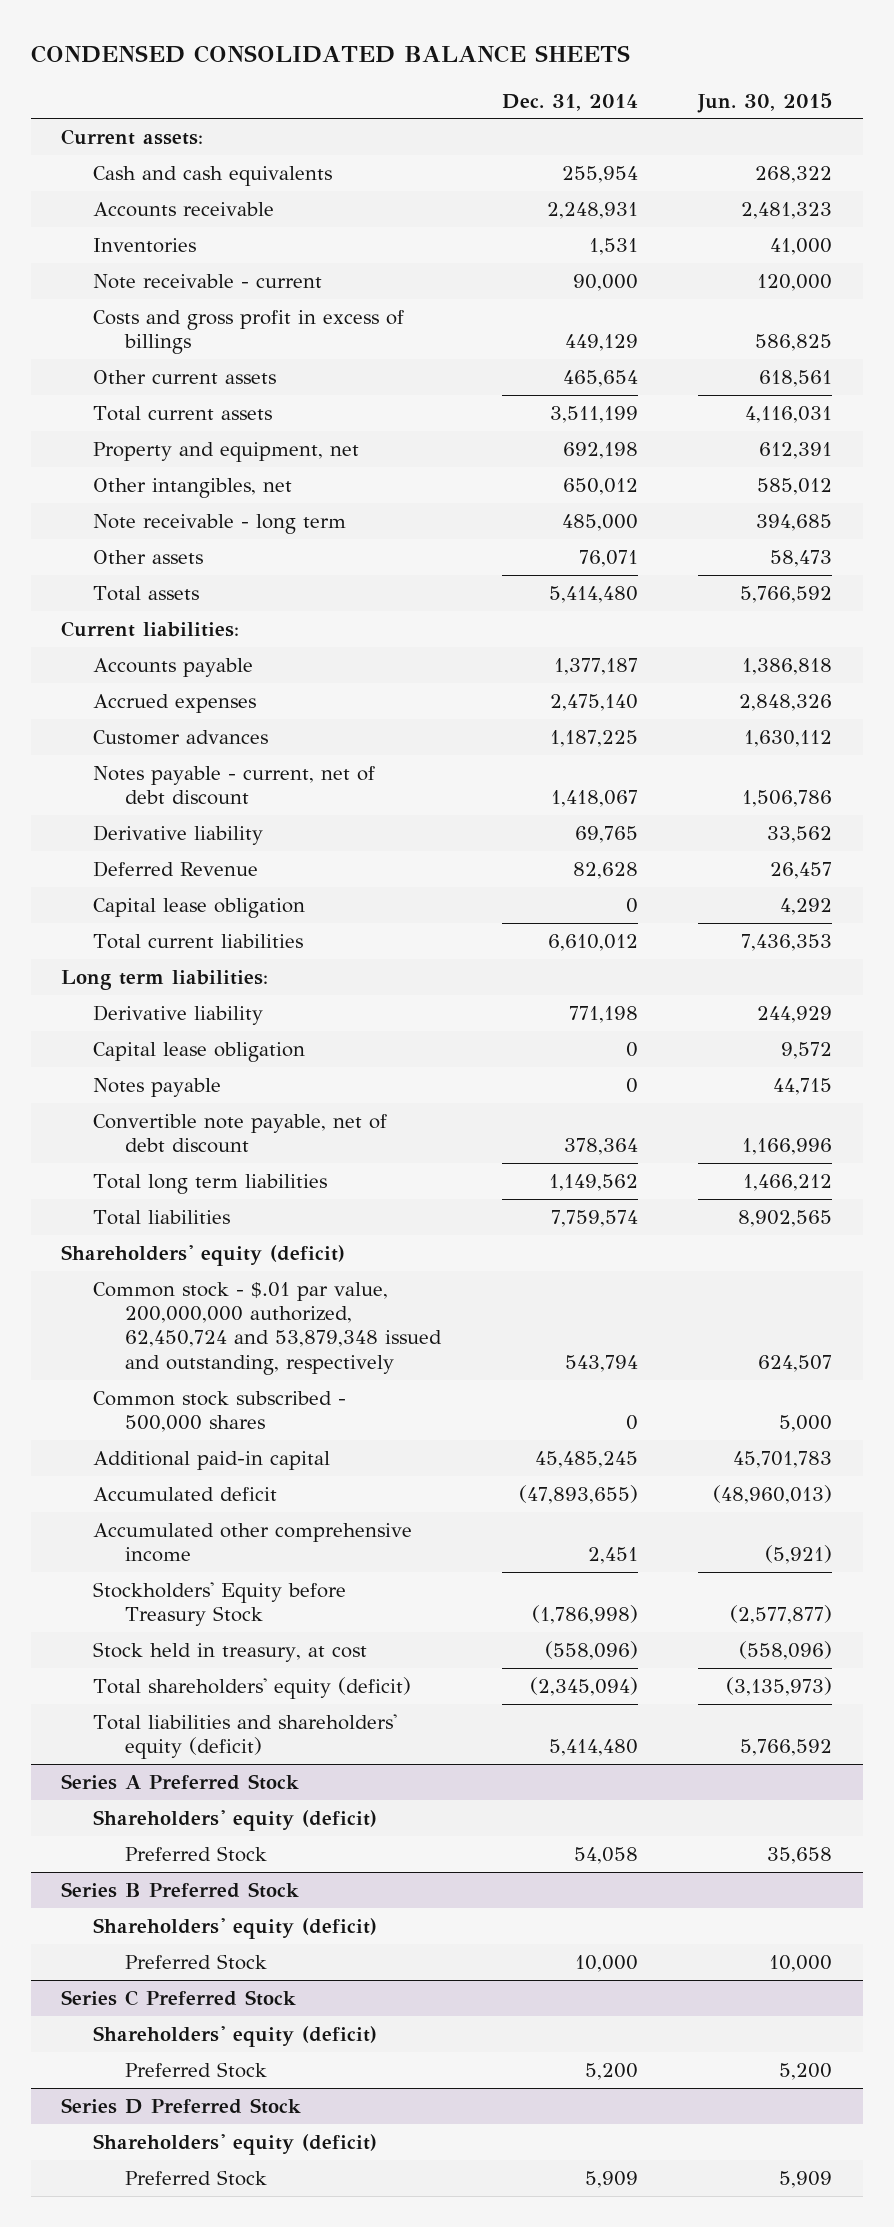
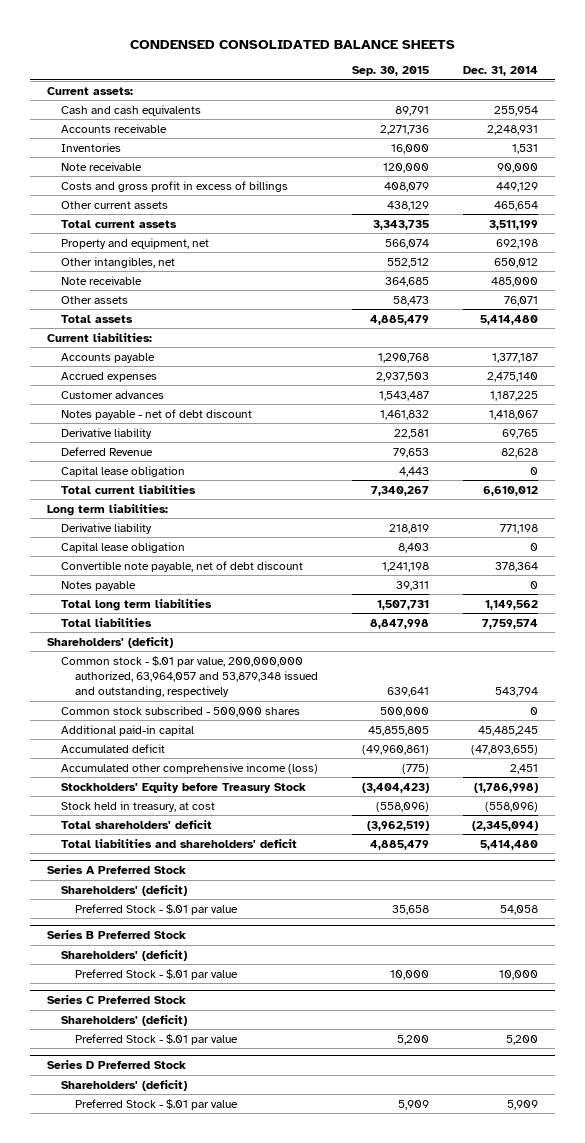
- | Dec. 31, 2014 | Jun. 30, 2015
+ | Sep. 30, 2015 | Dec. 31, 2014
- Note receivable - current | 90,000 | 120,000
+ Note receivable | 120,000 | 90,000
- Note receivable - long term | 485,000 | 394,685
+ Note receivable | 364,685 | 485,000
- Notes payable - current, net of debt discount | 1,418,067 | 1,506,786
+ Notes payable - net of debt discount | 1,461,832 | 1,418,067
moved down: Notes payable | 39,311 | 0
- Shareholders' equity (deficit)
- Common stock - $.01 par value, 200,000,000 authorized, 62,450,724 and 53,879,348 issued and outstanding, respectively | 543,794 | 624,507
+ Shareholders' (deficit)
+ Common stock - $.01 par value, 200,000,000 authorized, 63,964,057 and 53,879,348 issued and outstanding, respectively | 639,641 | 543,794
- Accumulated other comprehensive income | 2,451 | (5,921)
+ Accumulated other comprehensive income (loss) | (775) | 2,451
- Total shareholders' equity (deficit) | (2,345,094) | (3,135,973)
- Total liabilities and shareholders' equity (deficit) | 5,414,480 | 5,766,592
+ Total shareholders' deficit | (3,962,519) | (2,345,094)
+ Total liabilities and shareholders' deficit | 4,885,479 | 5,414,480
@ Series A Preferred Stock
- Shareholders' equity (deficit)
- Preferred Stock | 54,058 | 35,658
+ Shareholders' (deficit)
+ Preferred Stock - $.01 par value | 35,658 | 54,058
@ Series B Preferred Stock
- Shareholders' equity (deficit)
- Preferred Stock | 10,000 | 10,000
+ Shareholders' (deficit)
+ Preferred Stock - $.01 par value | 10,000 | 10,000
@ Series C Preferred Stock
- Shareholders' equity (deficit)
- Preferred Stock | 5,200 | 5,200
+ Shareholders' (deficit)
+ Preferred Stock - $.01 par value | 5,200 | 5,200
@ Series D Preferred Stock
- Shareholders' equity (deficit)
- Preferred Stock | 5,909 | 5,909
+ Shareholders' (deficit)
+ Preferred Stock - $.01 par value | 5,909 | 5,909

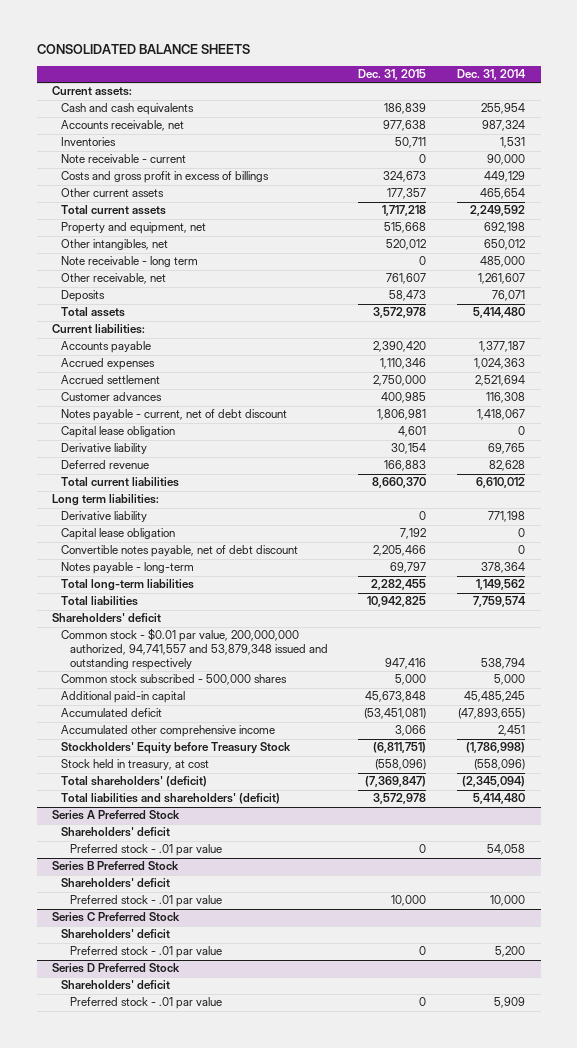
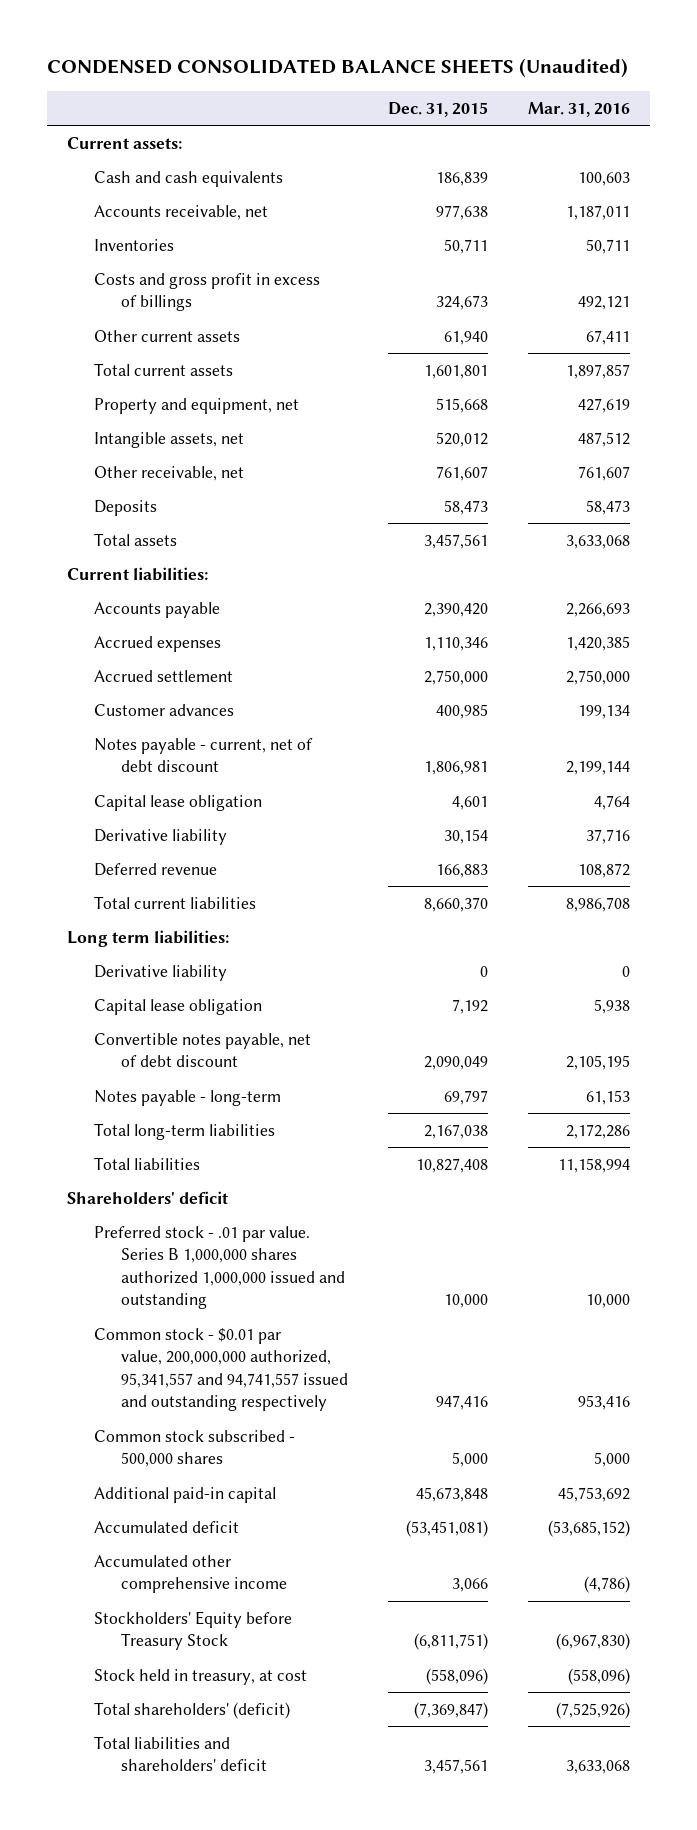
- CONSOLIDATED BALANCE SHEETS
+ CONDENSED CONSOLIDATED BALANCE SHEETS (Unaudited)
- | Dec. 31, 2015 | Dec. 31, 2014
+ | Dec. 31, 2015 | Mar. 31, 2016
- Note receivable - current | 0 | 90,000
- Other current assets | 177,357 | 465,654
- Total current assets | 1,717,218 | 2,249,592
+ Other current assets | 61,940 | 67,411
+ Total current assets | 1,601,801 | 1,897,857
- Other intangibles, net | 520,012 | 650,012
- Note receivable - long term | 0 | 485,000
+ Intangible assets, net | 520,012 | 487,512
- Total assets | 3,572,978 | 5,414,480
+ Total assets | 3,457,561 | 3,633,068
- Convertible notes payable, net of debt discount | 2,205,466 | 0
+ Convertible notes payable, net of debt discount | 2,090,049 | 2,105,195
- Total long-term liabilities | 2,282,455 | 1,149,562
- Total liabilities | 10,942,825 | 7,759,574
+ Total long-term liabilities | 2,167,038 | 2,172,286
+ Total liabilities | 10,827,408 | 11,158,994
- Common stock - $0.01 par value, 200,000,000 authorized, 94,741,557 and 53,879,348 issued and outstanding respectively | 947,416 | 538,794
+ Preferred stock - .01 par value. Series B 1,000,000 shares authorized 1,000,000 issued and outstanding | 10,000 | 10,000
+ Common stock - $0.01 par value, 200,000,000 authorized, 95,341,557 and 94,741,557 issued and outstanding respectively | 947,416 | 953,416
- Total liabilities and shareholders' (deficit) | 3,572,978 | 5,414,480
- Series A Preferred Stock
- Shareholders' deficit
- Preferred stock - .01 par value | 0 | 54,058
- Series B Preferred Stock
- Shareholders' deficit
- Preferred stock - .01 par value | 10,000 | 10,000
- Series C Preferred Stock
- Shareholders' deficit
- Preferred stock - .01 par value | 0 | 5,200
- Series D Preferred Stock
- Shareholders' deficit
- Preferred stock - .01 par value | 0 | 5,909
+ Total liabilities and shareholders' deficit | 3,457,561 | 3,633,068

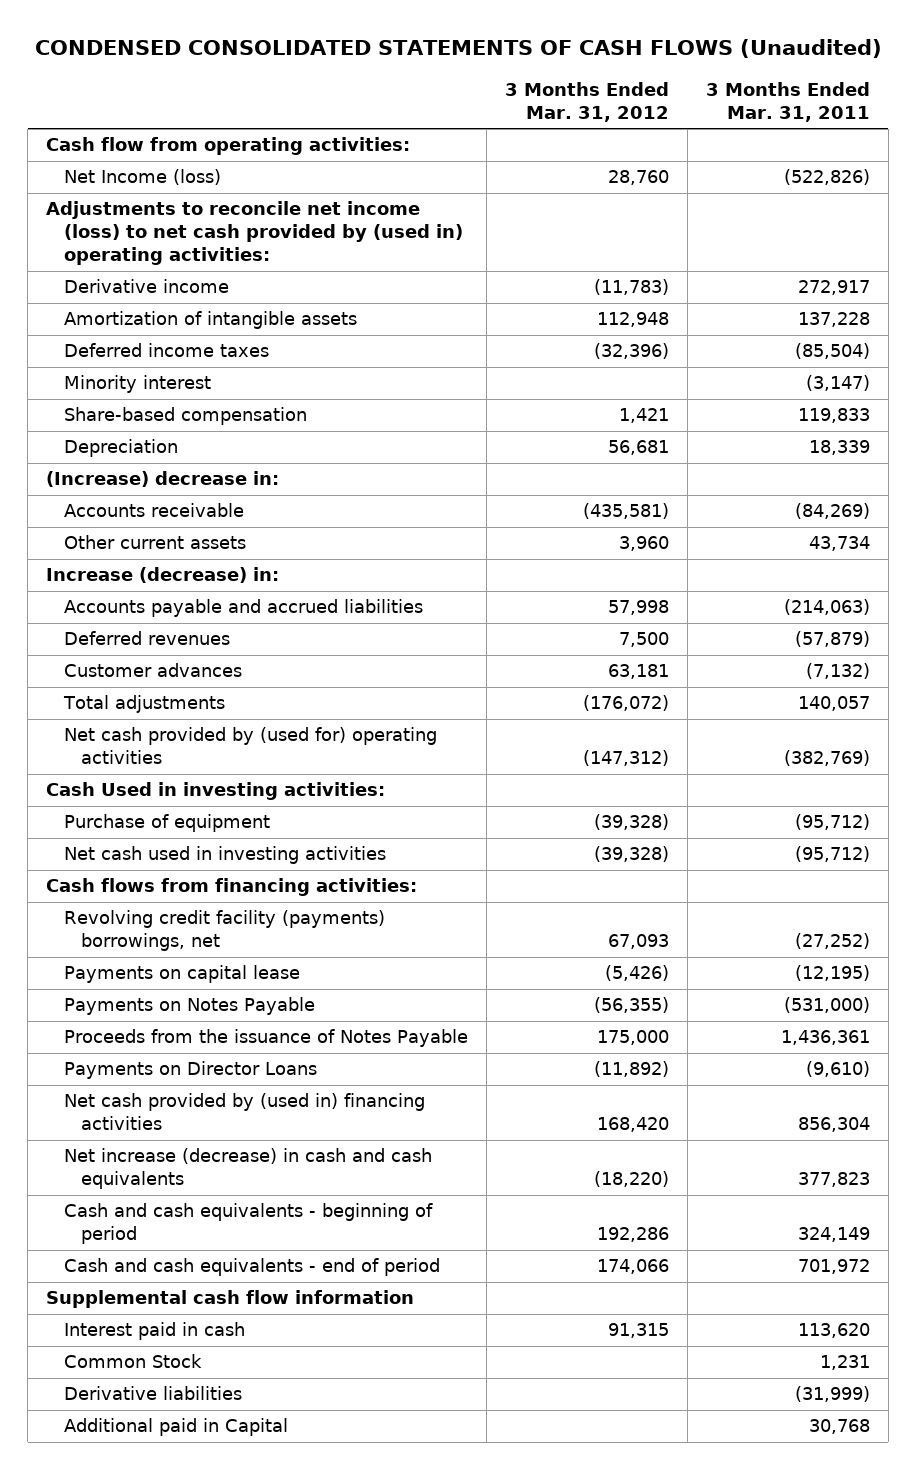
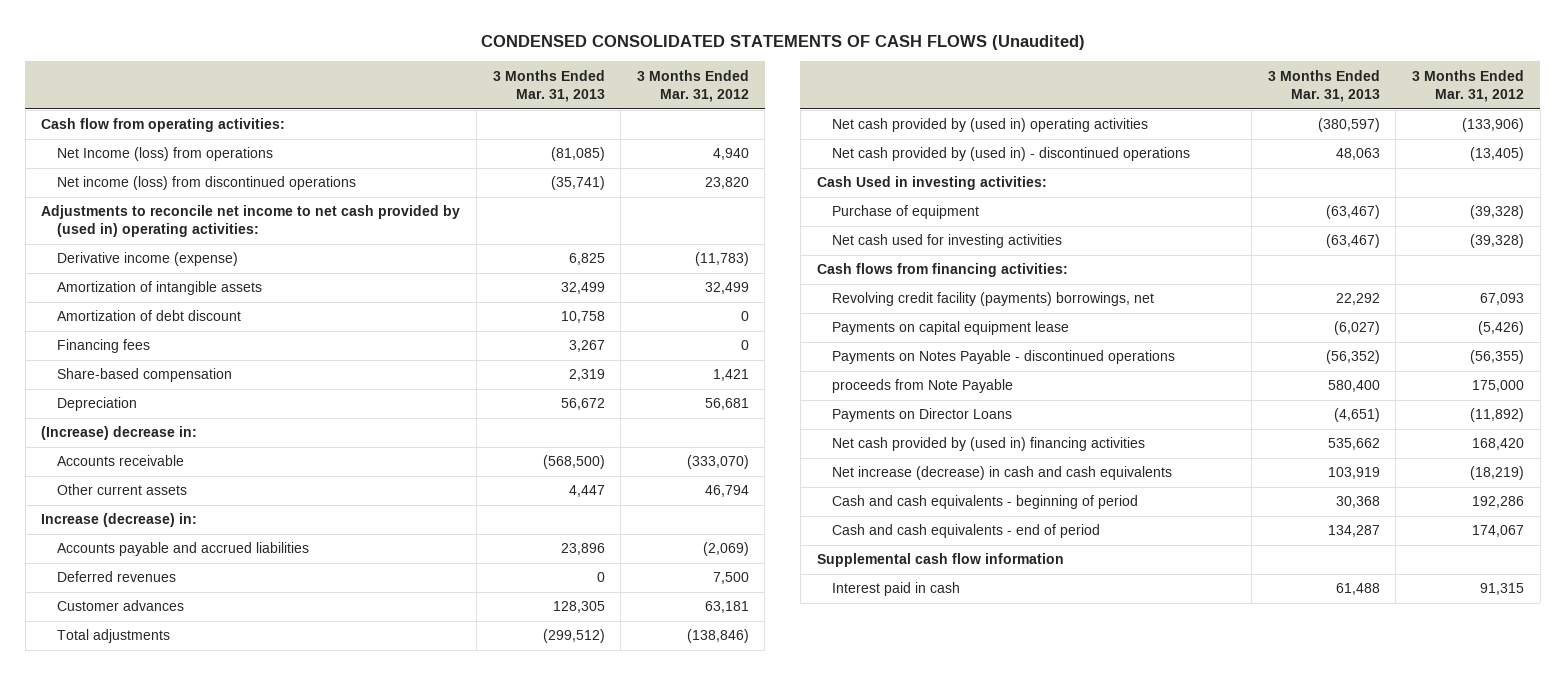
- | 3 Months Ended Mar. 31, 2012 | 3 Months Ended Mar. 31, 2011
+ | 3 Months Ended Mar. 31, 2013 | 3 Months Ended Mar. 31, 2012
- Net Income (loss) | 28,760 | (522,826)
- Adjustments to reconcile net income (loss) to net cash provided by (used in) operating activities:
- Derivative income | (11,783) | 272,917
- Amortization of intangible assets | 112,948 | 137,228
- Deferred income taxes | (32,396) | (85,504)
- Minority interest | | (3,147)
+ Net Income (loss) from operations | (81,085) | 4,940
+ Net income (loss) from discontinued operations | (35,741) | 23,820
+ Adjustments to reconcile net income to net cash provided by (used in) operating activities:
+ Derivative income (expense) | 6,825 | (11,783)
+ Amortization of intangible assets | 32,499 | 32,499
+ Amortization of debt discount | 10,758 | 0
+ Financing fees | 3,267 | 0
- Accounts receivable | (435,581) | (84,269)
- Other current assets | 3,960 | 43,734
+ Accounts receivable | (568,500) | (333,070)
+ Other current assets | 4,447 | 46,794
- Accounts payable and accrued liabilities | 57,998 | (214,063)
+ Accounts payable and accrued liabilities | 23,896 | (2,069)
- Total adjustments | (176,072) | 140,057
- Net cash provided by (used for) operating activities | (147,312) | (382,769)
+ Total adjustments | (299,512) | (138,846)
+ Net cash provided by (used in) operating activities | (380,597) | (133,906)
+ Net cash provided by (used in) - discontinued operations | 48,063 | (13,405)
- Net cash used in investing activities | (39,328) | (95,712)
+ Net cash used for investing activities | (63,467) | (39,328)
- Payments on capital lease | (5,426) | (12,195)
- Payments on Notes Payable | (56,355) | (531,000)
- Proceeds from the issuance of Notes Payable | 175,000 | 1,436,361
+ Payments on capital equipment lease | (6,027) | (5,426)
+ Payments on Notes Payable - discontinued operations | (56,352) | (56,355)
+ proceeds from Note Payable | 580,400 | 175,000
- Net increase (decrease) in cash and cash equivalents | (18,220) | 377,823
+ Net increase (decrease) in cash and cash equivalents | 103,919 | (18,219)
- Cash and cash equivalents - end of period | 174,066 | 701,972
+ Cash and cash equivalents - end of period | 134,287 | 174,067
- Common Stock | | 1,231
- Derivative liabilities | | (31,999)
- Additional paid in Capital | | 30,768

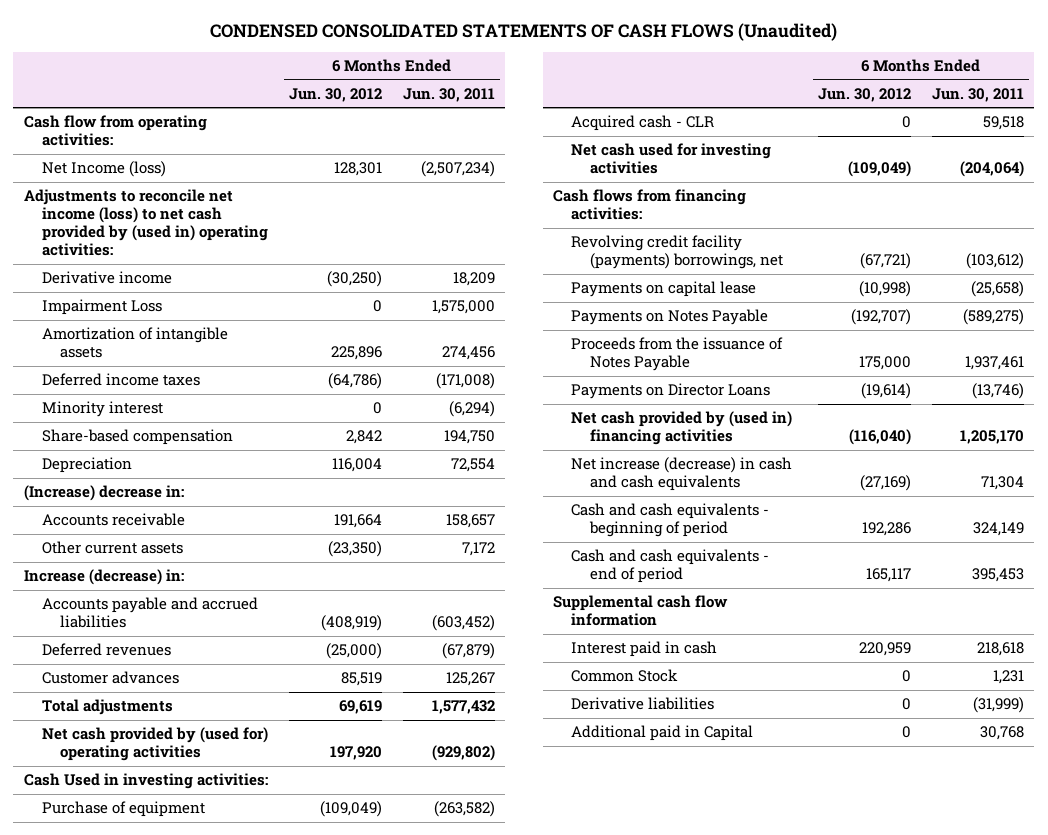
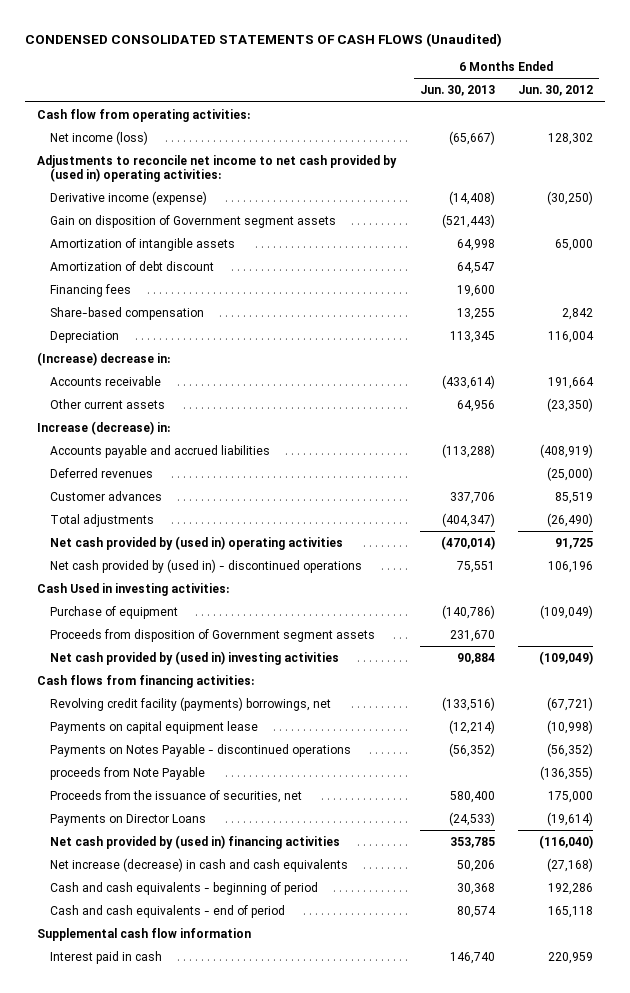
- | 6 Months Ended Jun. 30, 2012 | 6 Months Ended Jun. 30, 2011
+ | 6 Months Ended Jun. 30, 2013 | 6 Months Ended Jun. 30, 2012
- Net Income (loss) | 128,301 | (2,507,234)
- Adjustments to reconcile net income (loss) to net cash provided by (used in) operating activities:
- Derivative income | (30,250) | 18,209
- Impairment Loss | 0 | 1,575,000
- Amortization of intangible assets | 225,896 | 274,456
- Deferred income taxes | (64,786) | (171,008)
- Minority interest | 0 | (6,294)
+ Net income (loss) | (65,667) | 128,302
+ Adjustments to reconcile net income to net cash provided by (used in) operating activities:
+ Derivative income (expense) | (14,408) | (30,250)
+ Gain on disposition of Government segment assets | (521,443) |
+ Amortization of intangible assets | 64,998 | 65,000
+ Amortization of debt discount | 64,547 |
+ Financing fees | 19,600 |
- Total adjustments | 69,619 | 1,577,432
- Net cash provided by (used for) operating activities | 197,920 | (929,802)
+ Total adjustments | (404,347) | (26,490)
+ Net cash provided by (used in) operating activities | (470,014) | 91,725
+ Net cash provided by (used in) - discontinued operations | 75,551 | 106,196
- Acquired cash - CLR | 0 | 59,518
- Net cash used for investing activities | (109,049) | (204,064)
+ Proceeds from disposition of Government segment assets | 231,670 |
+ Net cash provided by (used in) investing activities | 90,884 | (109,049)
- Payments on capital lease | (10,998) | (25,658)
- Payments on Notes Payable | (192,707) | (589,275)
- Proceeds from the issuance of Notes Payable | 175,000 | 1,937,461
+ Payments on capital equipment lease | (12,214) | (10,998)
+ Payments on Notes Payable - discontinued operations | (56,352) | (56,352)
+ proceeds from Note Payable | | (136,355)
+ Proceeds from the issuance of securities, net | 580,400 | 175,000
- Net increase (decrease) in cash and cash equivalents | (27,169) | 71,304
+ Net increase (decrease) in cash and cash equivalents | 50,206 | (27,168)
- Cash and cash equivalents - end of period | 165,117 | 395,453
+ Cash and cash equivalents - end of period | 80,574 | 165,118
- Common Stock | 0 | 1,231
- Derivative liabilities | 0 | (31,999)
- Additional paid in Capital | 0 | 30,768

